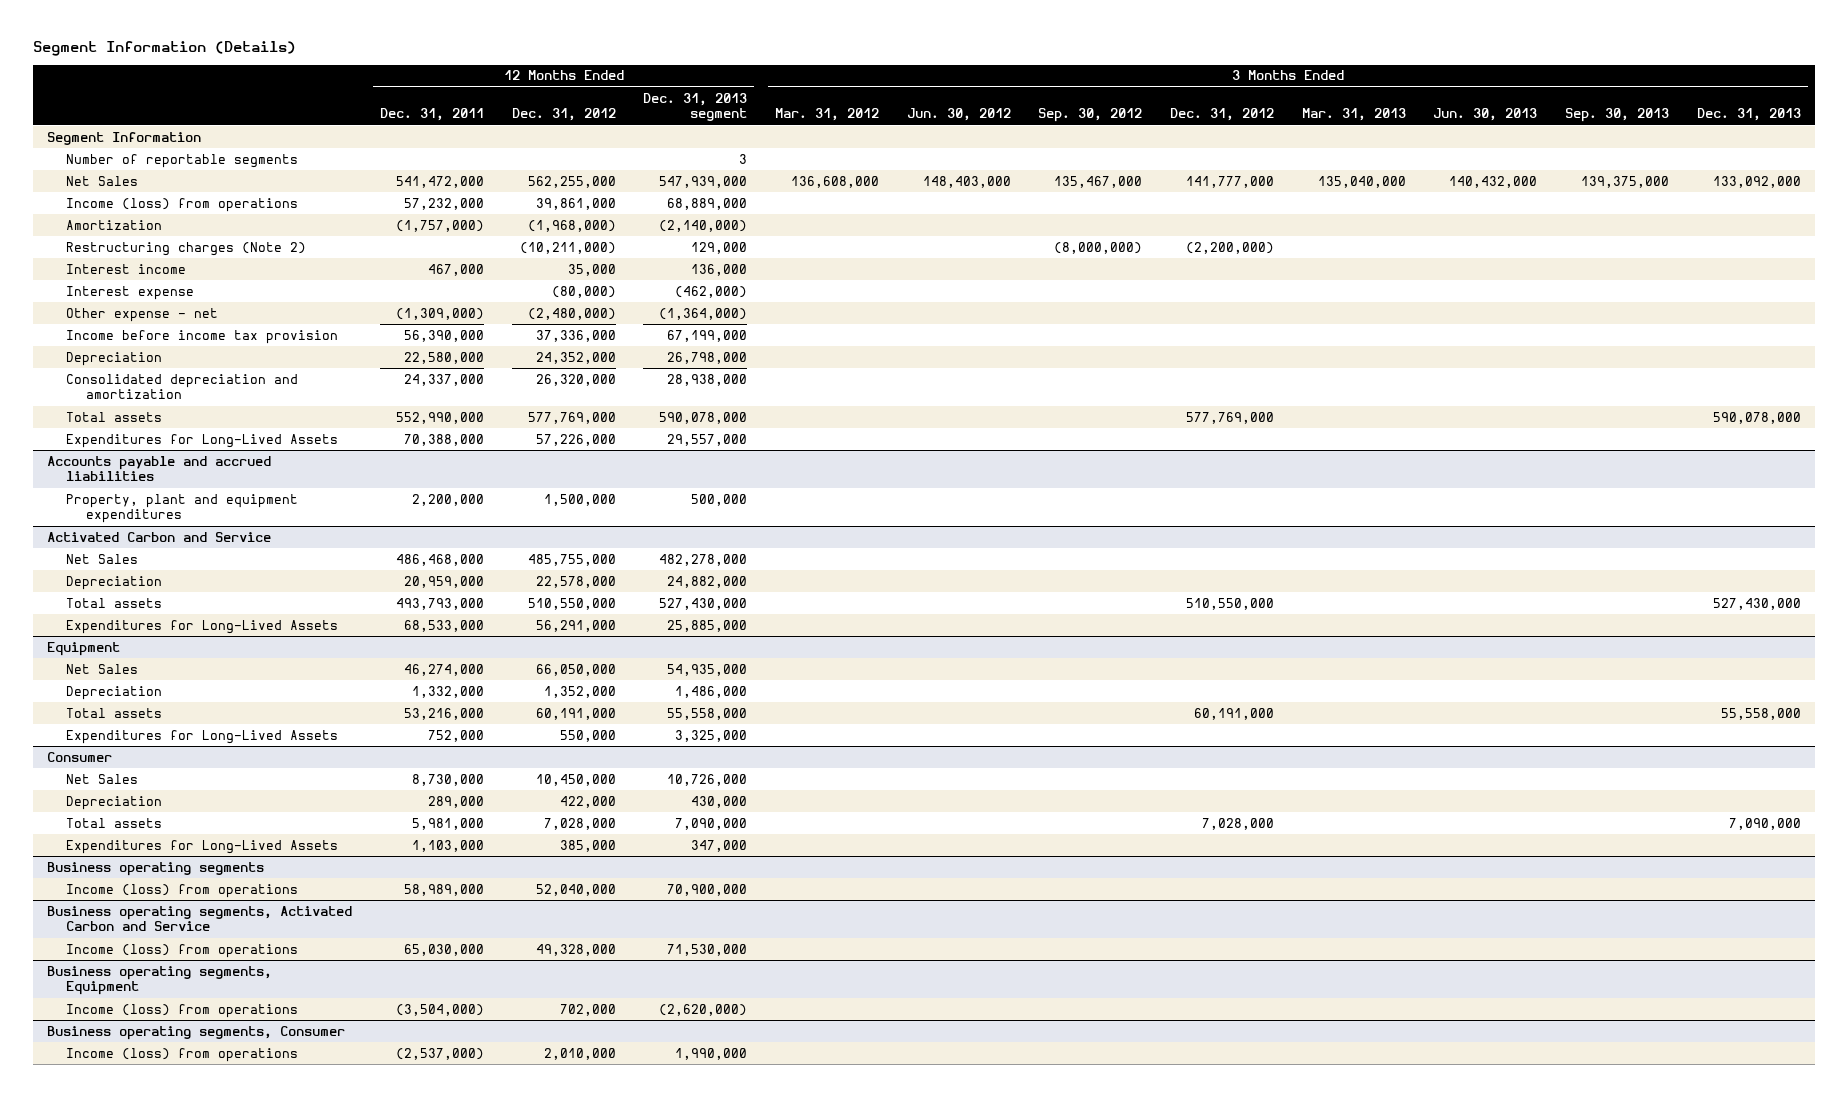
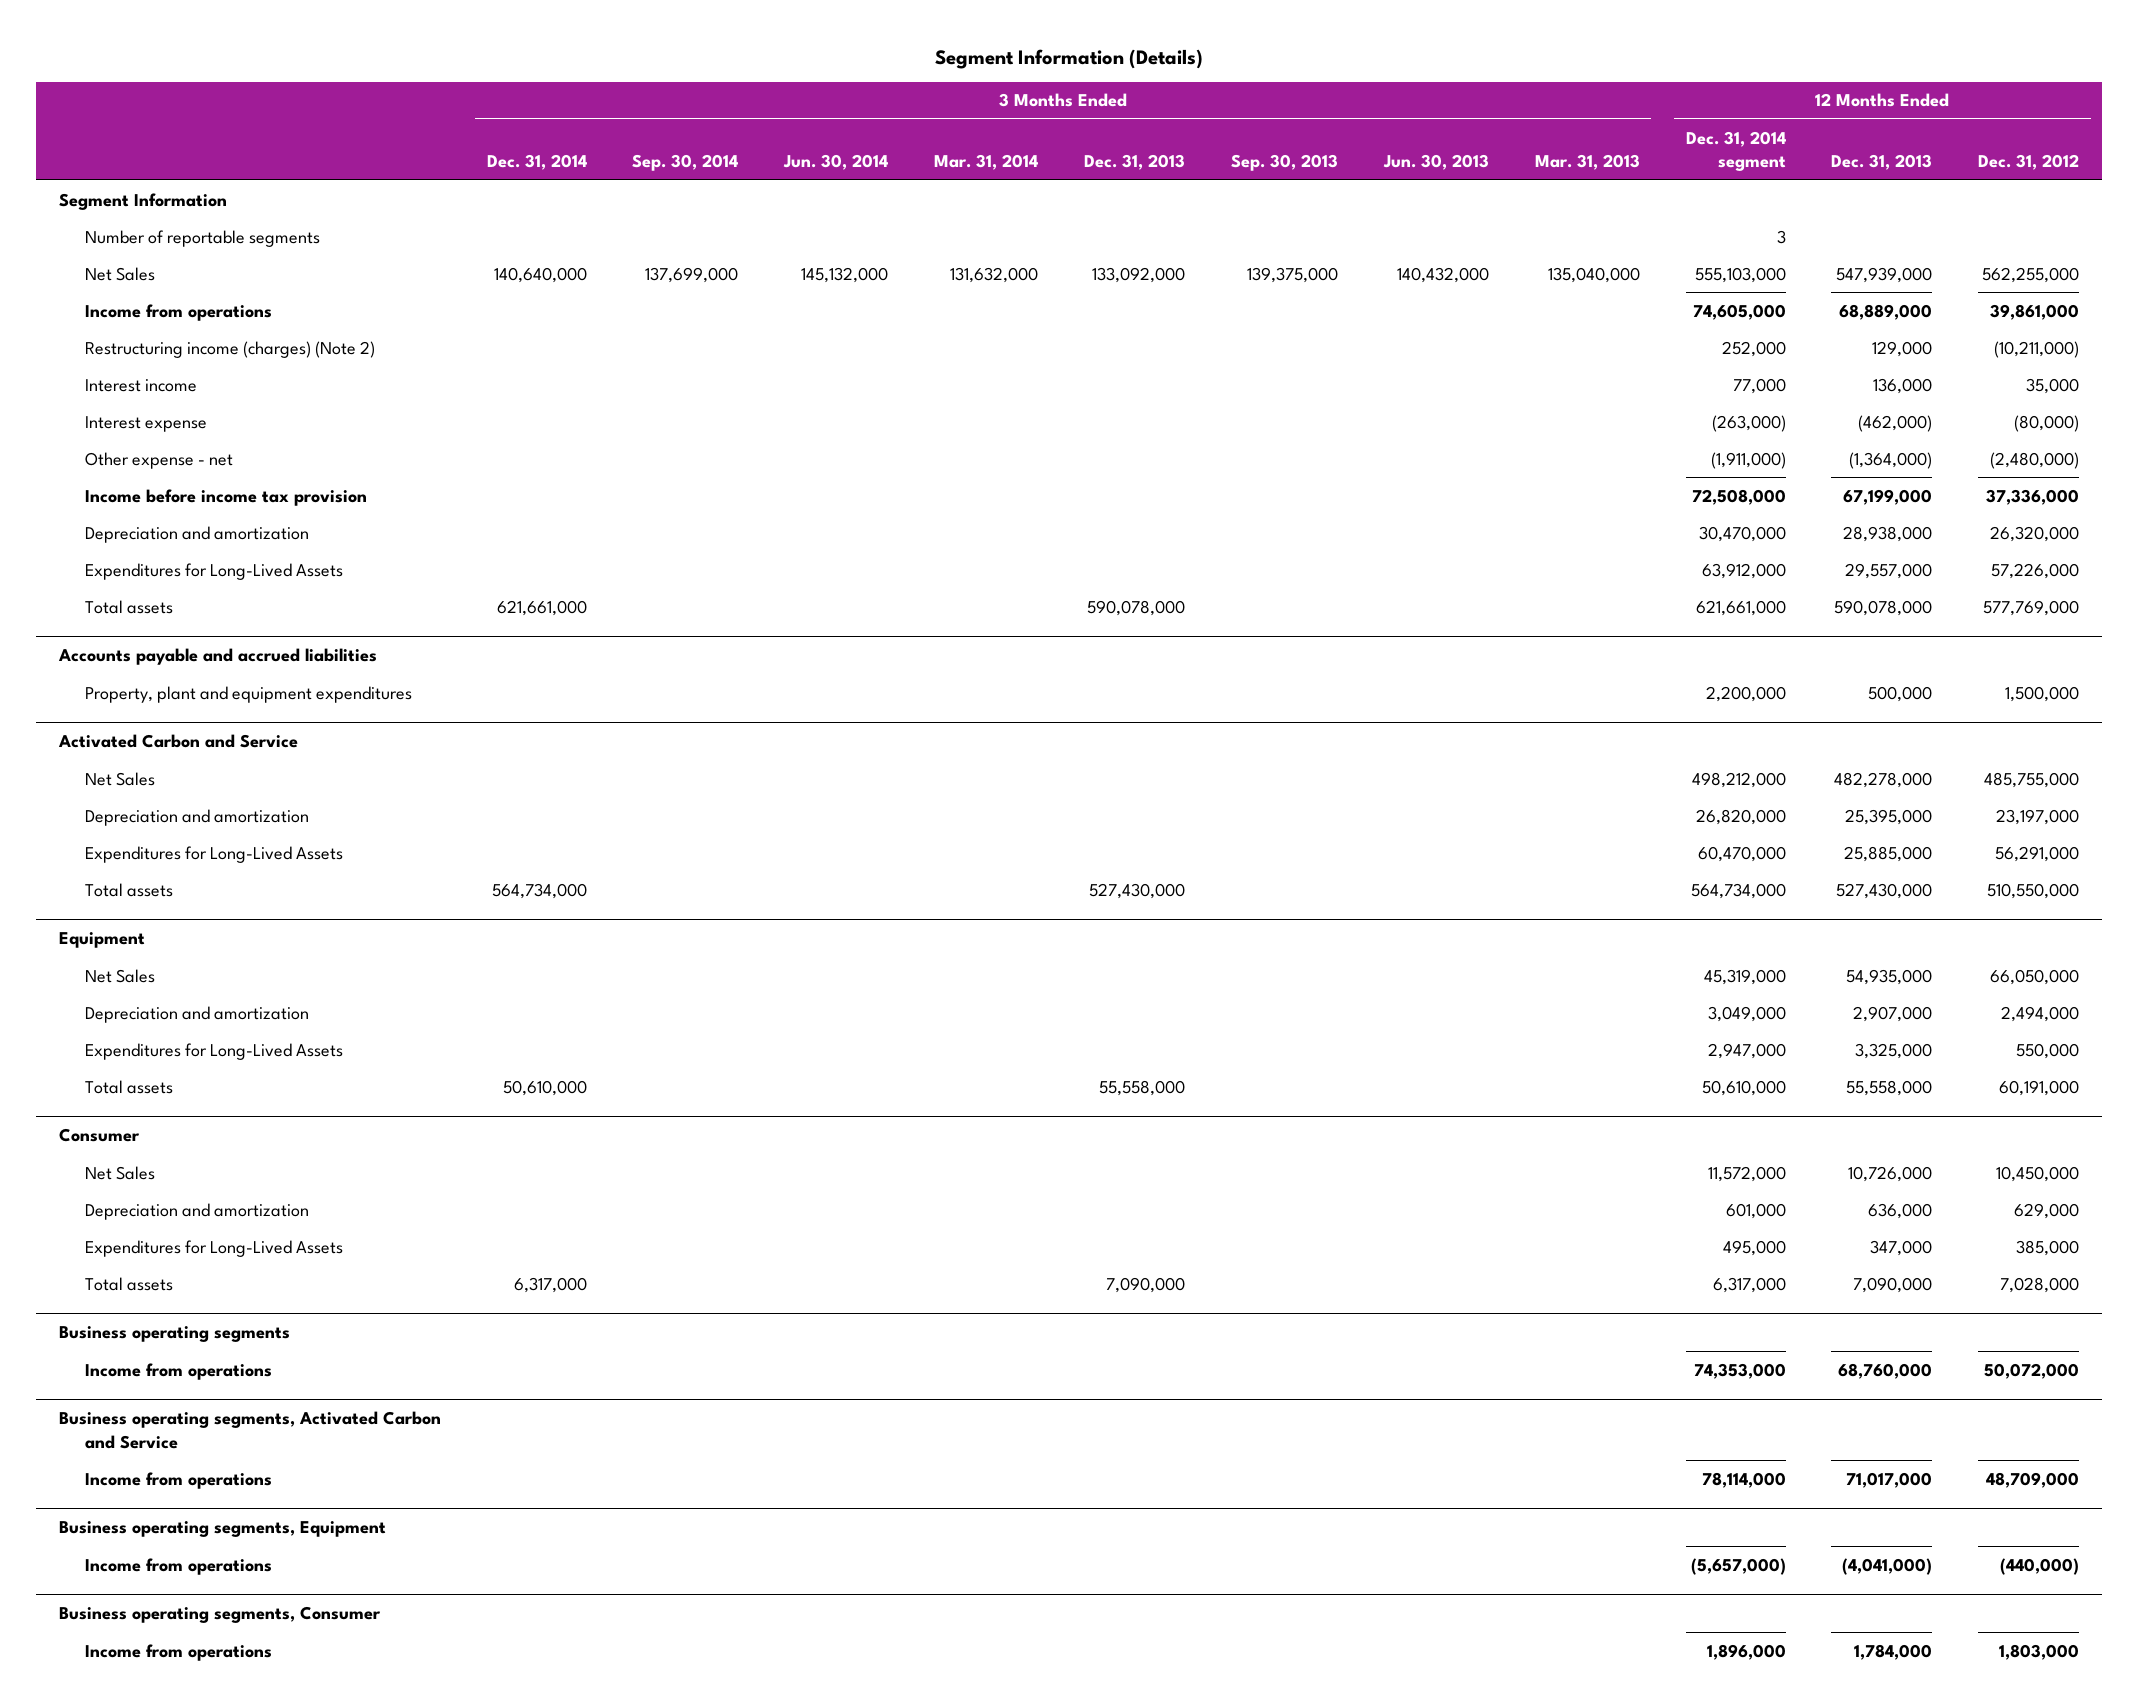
- | 12 Months Ended Dec. 31, 2011 | 12 Months Ended Dec. 31, 2012 | 12 Months Ended Dec. 31, 2013 segment | 3 Months Ended Mar. 31, 2012 | 3 Months Ended Jun. 30, 2012 | 3 Months Ended Sep. 30, 2012 | 3 Months Ended Dec. 31, 2012 | 3 Months Ended Mar. 31, 2013 | 3 Months Ended Jun. 30, 2013 | 3 Months Ended Sep. 30, 2013 | 3 Months Ended Dec. 31, 2013
+ | 3 Months Ended Dec. 31, 2014 | 3 Months Ended Sep. 30, 2014 | 3 Months Ended Jun. 30, 2014 | 3 Months Ended Mar. 31, 2014 | 3 Months Ended Dec. 31, 2013 | 3 Months Ended Sep. 30, 2013 | 3 Months Ended Jun. 30, 2013 | 3 Months Ended Mar. 31, 2013 | 12 Months Ended Dec. 31, 2014 segment | 12 Months Ended Dec. 31, 2013 | 12 Months Ended Dec. 31, 2012
- Income (loss) from operations | 57,232,000 | 39,861,000 | 68,889,000 | | | | | | | |
- Amortization | (1,757,000) | (1,968,000) | (2,140,000) | | | | | | | |
- Restructuring charges (Note 2) | | (10,211,000) | 129,000 | | | (8,000,000) | (2,200,000) | | | |
+ Income from operations | | | | | | | | | 74,605,000 | 68,889,000 | 39,861,000
+ Restructuring income (charges) (Note 2) | | | | | | | | | 252,000 | 129,000 | (10,211,000)
- Depreciation | 22,580,000 | 24,352,000 | 26,798,000 | | | | | | | |
- Consolidated depreciation and amortization | 24,337,000 | 26,320,000 | 28,938,000 | | | | | | | |
+ Depreciation and amortization | | | | | | | | | 30,470,000 | 28,938,000 | 26,320,000
moved down: Total assets | 621,661,000 | | | | 590,078,000 | | | | 621,661,000 | 590,078,000 | 577,769,000
@ Activated Carbon and Service
- Depreciation | 20,959,000 | 22,578,000 | 24,882,000 | | | | | | | |
+ Depreciation and amortization | | | | | | | | | 26,820,000 | 25,395,000 | 23,197,000
moved down: Total assets | 564,734,000 | | | | 527,430,000 | | | | 564,734,000 | 527,430,000 | 510,550,000
@ Equipment
- Depreciation | 1,332,000 | 1,352,000 | 1,486,000 | | | | | | | |
+ Depreciation and amortization | | | | | | | | | 3,049,000 | 2,907,000 | 2,494,000
moved down: Total assets | 50,610,000 | | | | 55,558,000 | | | | 50,610,000 | 55,558,000 | 60,191,000
@ Consumer
- Depreciation | 289,000 | 422,000 | 430,000 | | | | | | | |
+ Depreciation and amortization | | | | | | | | | 601,000 | 636,000 | 629,000
moved down: Total assets | 6,317,000 | | | | 7,090,000 | | | | 6,317,000 | 7,090,000 | 7,028,000
@ Business operating segments
- Income (loss) from operations | 58,989,000 | 52,040,000 | 70,900,000 | | | | | | | |
+ Income from operations | | | | | | | | | 74,353,000 | 68,760,000 | 50,072,000
@ Business operating segments, Activated Carbon and Service
- Income (loss) from operations | 65,030,000 | 49,328,000 | 71,530,000 | | | | | | | |
+ Income from operations | | | | | | | | | 78,114,000 | 71,017,000 | 48,709,000
@ Business operating segments, Equipment
- Income (loss) from operations | (3,504,000) | 702,000 | (2,620,000) | | | | | | | |
+ Income from operations | | | | | | | | | (5,657,000) | (4,041,000) | (440,000)
@ Business operating segments, Consumer
- Income (loss) from operations | (2,537,000) | 2,010,000 | 1,990,000 | | | | | | | |
+ Income from operations | | | | | | | | | 1,896,000 | 1,784,000 | 1,803,000

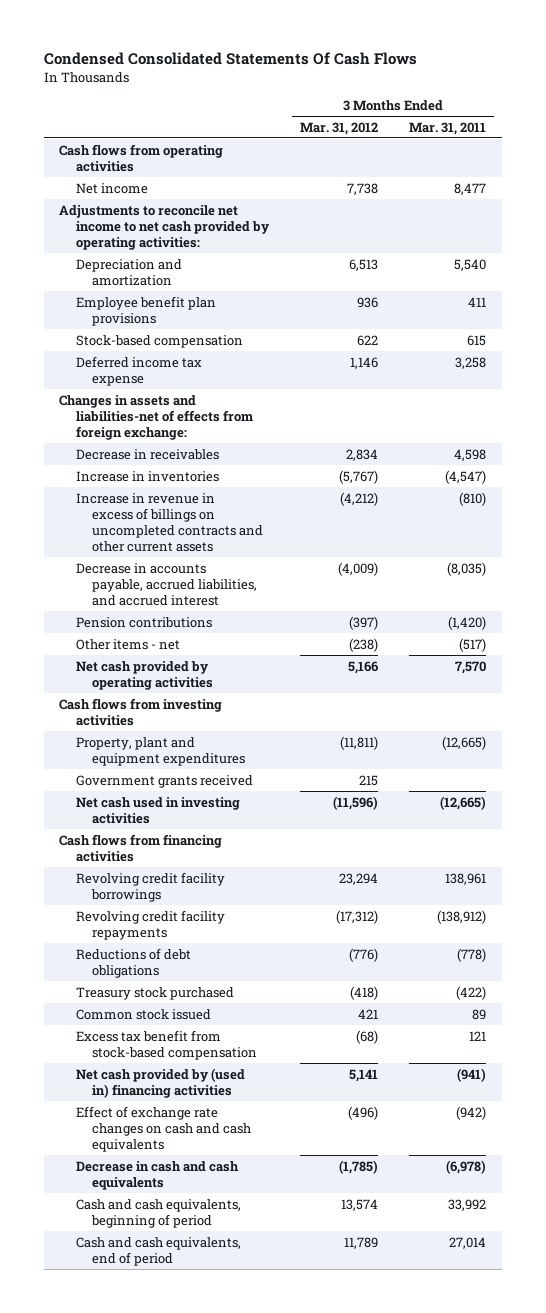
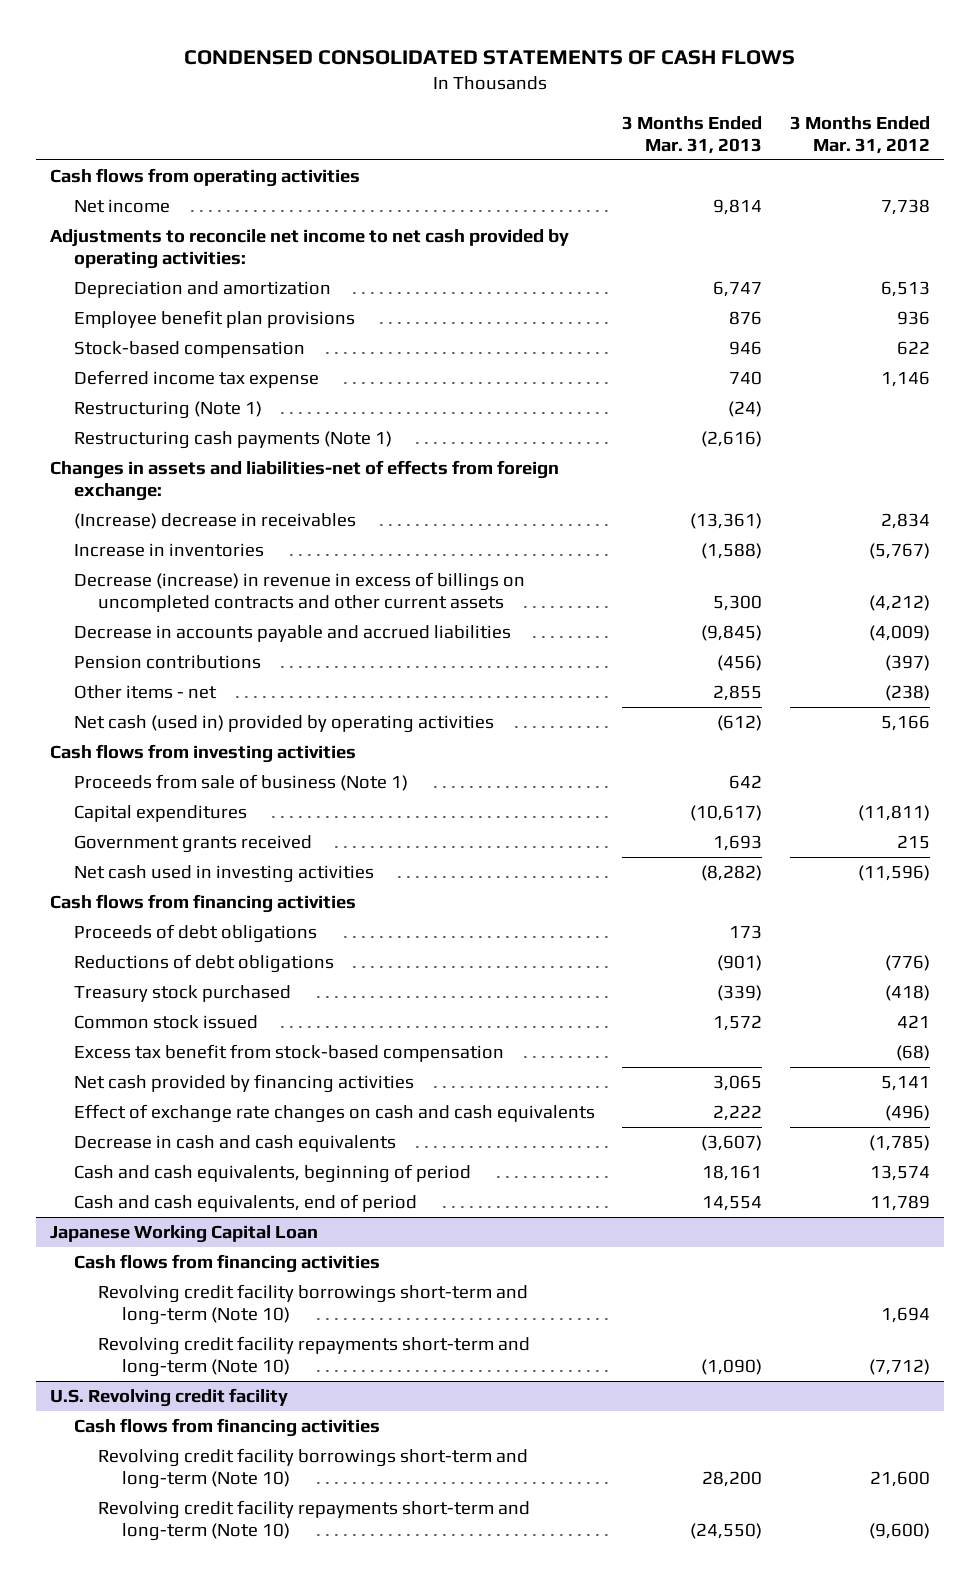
- Condensed Consolidated Statements Of Cash Flows
+ CONDENSED CONSOLIDATED STATEMENTS OF CASH FLOWS
- | 3 Months Ended Mar. 31, 2012 | 3 Months Ended Mar. 31, 2011
+ | 3 Months Ended Mar. 31, 2013 | 3 Months Ended Mar. 31, 2012
+ Restructuring (Note 1) | (24) |
+ Restructuring cash payments (Note 1) | (2,616) |
- Decrease in receivables | 2,834 | 4,598
+ (Increase) decrease in receivables | (13,361) | 2,834
- Increase in revenue in excess of billings on uncompleted contracts and other current assets | (4,212) | (810)
- Decrease in accounts payable, accrued liabilities, and accrued interest | (4,009) | (8,035)
+ Decrease (increase) in revenue in excess of billings on uncompleted contracts and other current assets | 5,300 | (4,212)
+ Decrease in accounts payable and accrued liabilities | (9,845) | (4,009)
- Net cash provided by operating activities | 5,166 | 7,570
+ Net cash (used in) provided by operating activities | (612) | 5,166
- Property, plant and equipment expenditures | (11,811) | (12,665)
+ Proceeds from sale of business (Note 1) | 642 |
+ Capital expenditures | (10,617) | (11,811)
- Revolving credit facility borrowings | 23,294 | 138,961
- Revolving credit facility repayments | (17,312) | (138,912)
+ Proceeds of debt obligations | 173 |
- Net cash provided by (used in) financing activities | 5,141 | (941)
+ Net cash provided by financing activities | 3,065 | 5,141
+ Japanese Working Capital Loan
+ Cash flows from financing activities
+ Revolving credit facility borrowings short-term and long-term (Note 10) | | 1,694
+ Revolving credit facility repayments short-term and long-term (Note 10) | (1,090) | (7,712)
+ U.S. Revolving credit facility
+ Cash flows from financing activities
+ Revolving credit facility borrowings short-term and long-term (Note 10) | 28,200 | 21,600
+ Revolving credit facility repayments short-term and long-term (Note 10) | (24,550) | (9,600)

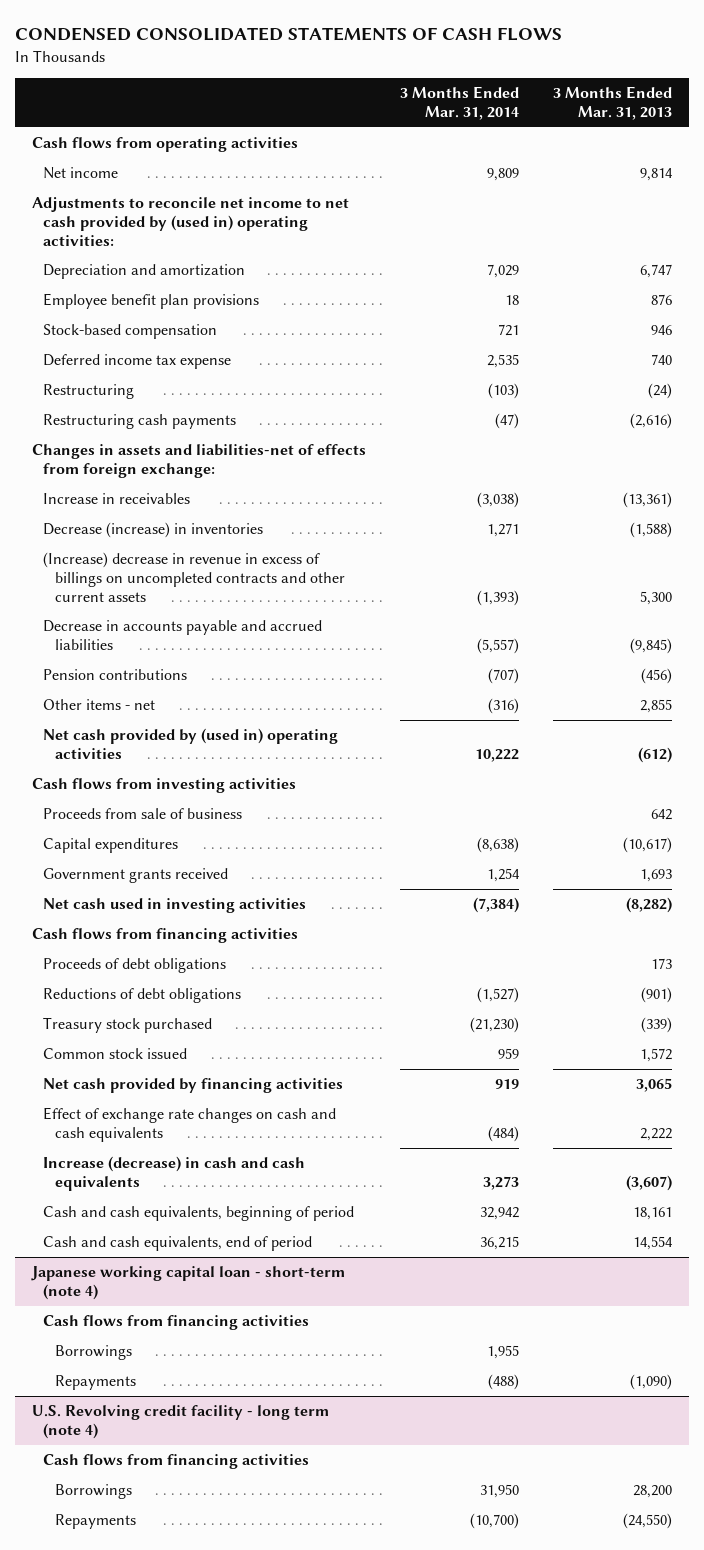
- | 3 Months Ended Mar. 31, 2013 | 3 Months Ended Mar. 31, 2012
+ | 3 Months Ended Mar. 31, 2014 | 3 Months Ended Mar. 31, 2013
- Adjustments to reconcile net income to net cash provided by operating activities:
+ Adjustments to reconcile net income to net cash provided by (used in) operating activities:
- Restructuring (Note 1) | (24) |
- Restructuring cash payments (Note 1) | (2,616) |
+ Restructuring | (103) | (24)
+ Restructuring cash payments | (47) | (2,616)
- (Increase) decrease in receivables | (13,361) | 2,834
- Increase in inventories | (1,588) | (5,767)
- Decrease (increase) in revenue in excess of billings on uncompleted contracts and other current assets | 5,300 | (4,212)
+ Increase in receivables | (3,038) | (13,361)
+ Decrease (increase) in inventories | 1,271 | (1,588)
+ (Increase) decrease in revenue in excess of billings on uncompleted contracts and other current assets | (1,393) | 5,300
- Net cash (used in) provided by operating activities | (612) | 5,166
+ Net cash provided by (used in) operating activities | 10,222 | (612)
- Proceeds from sale of business (Note 1) | 642 |
+ Proceeds from sale of business | | 642
- Excess tax benefit from stock-based compensation | | (68)
- Decrease in cash and cash equivalents | (3,607) | (1,785)
+ Increase (decrease) in cash and cash equivalents | 3,273 | (3,607)
- Japanese Working Capital Loan
+ Japanese working capital loan - short-term (note 4)
- Revolving credit facility borrowings short-term and long-term (Note 10) | | 1,694
- Revolving credit facility repayments short-term and long-term (Note 10) | (1,090) | (7,712)
- U.S. Revolving credit facility
+ Borrowings | 1,955 |
+ Repayments | (488) | (1,090)
+ U.S. Revolving credit facility - long term (note 4)
- Revolving credit facility borrowings short-term and long-term (Note 10) | 28,200 | 21,600
- Revolving credit facility repayments short-term and long-term (Note 10) | (24,550) | (9,600)
+ Borrowings | 31,950 | 28,200
+ Repayments | (10,700) | (24,550)

